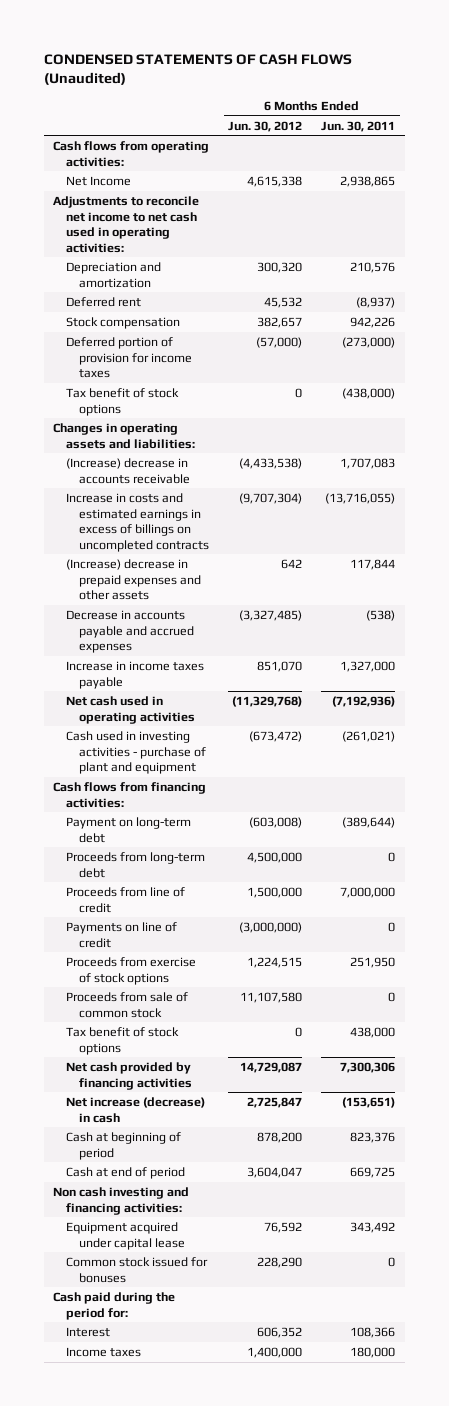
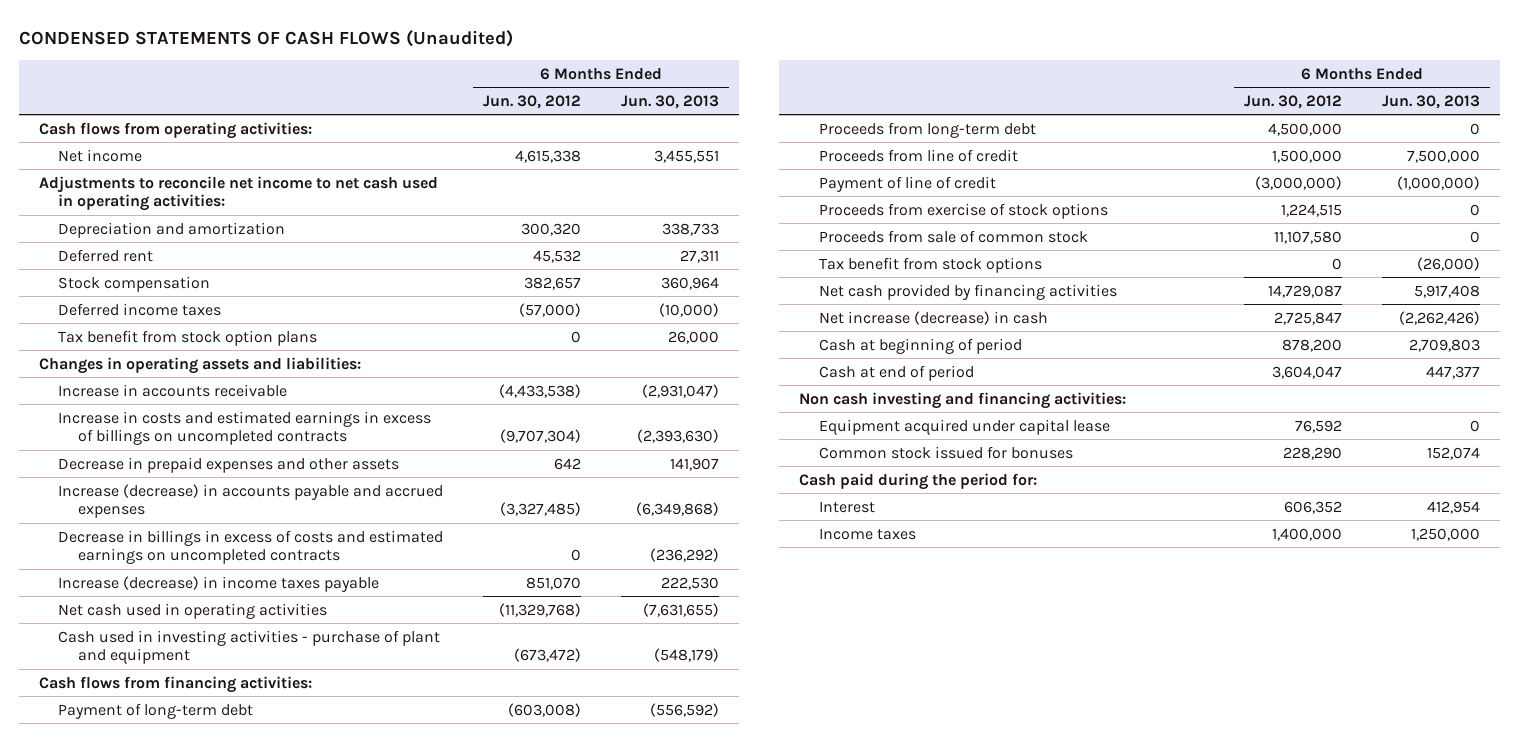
- | 6 Months Ended Jun. 30, 2012 | 6 Months Ended Jun. 30, 2011
+ | 6 Months Ended Jun. 30, 2012 | 6 Months Ended Jun. 30, 2013
- Net Income | 4,615,338 | 2,938,865
+ Net income | 4,615,338 | 3,455,551
- Deferred portion of provision for income taxes | (57,000) | (273,000)
- Tax benefit of stock options | 0 | (438,000)
+ Deferred income taxes | (57,000) | (10,000)
+ Tax benefit from stock option plans | 0 | 26,000
- (Increase) decrease in accounts receivable | (4,433,538) | 1,707,083
+ Increase in accounts receivable | (4,433,538) | (2,931,047)
- (Increase) decrease in prepaid expenses and other assets | 642 | 117,844
- Decrease in accounts payable and accrued expenses | (3,327,485) | (538)
- Increase in income taxes payable | 851,070 | 1,327,000
+ Decrease in prepaid expenses and other assets | 642 | 141,907
+ Increase (decrease) in accounts payable and accrued expenses | (3,327,485) | (6,349,868)
+ Decrease in billings in excess of costs and estimated earnings on uncompleted contracts | 0 | (236,292)
+ Increase (decrease) in income taxes payable | 851,070 | 222,530
- Payment on long-term debt | (603,008) | (389,644)
+ Payment of long-term debt | (603,008) | (556,592)
- Payments on line of credit | (3,000,000) | 0
+ Payment of line of credit | (3,000,000) | (1,000,000)
- Tax benefit of stock options | 0 | 438,000
+ Tax benefit from stock options | 0 | (26,000)

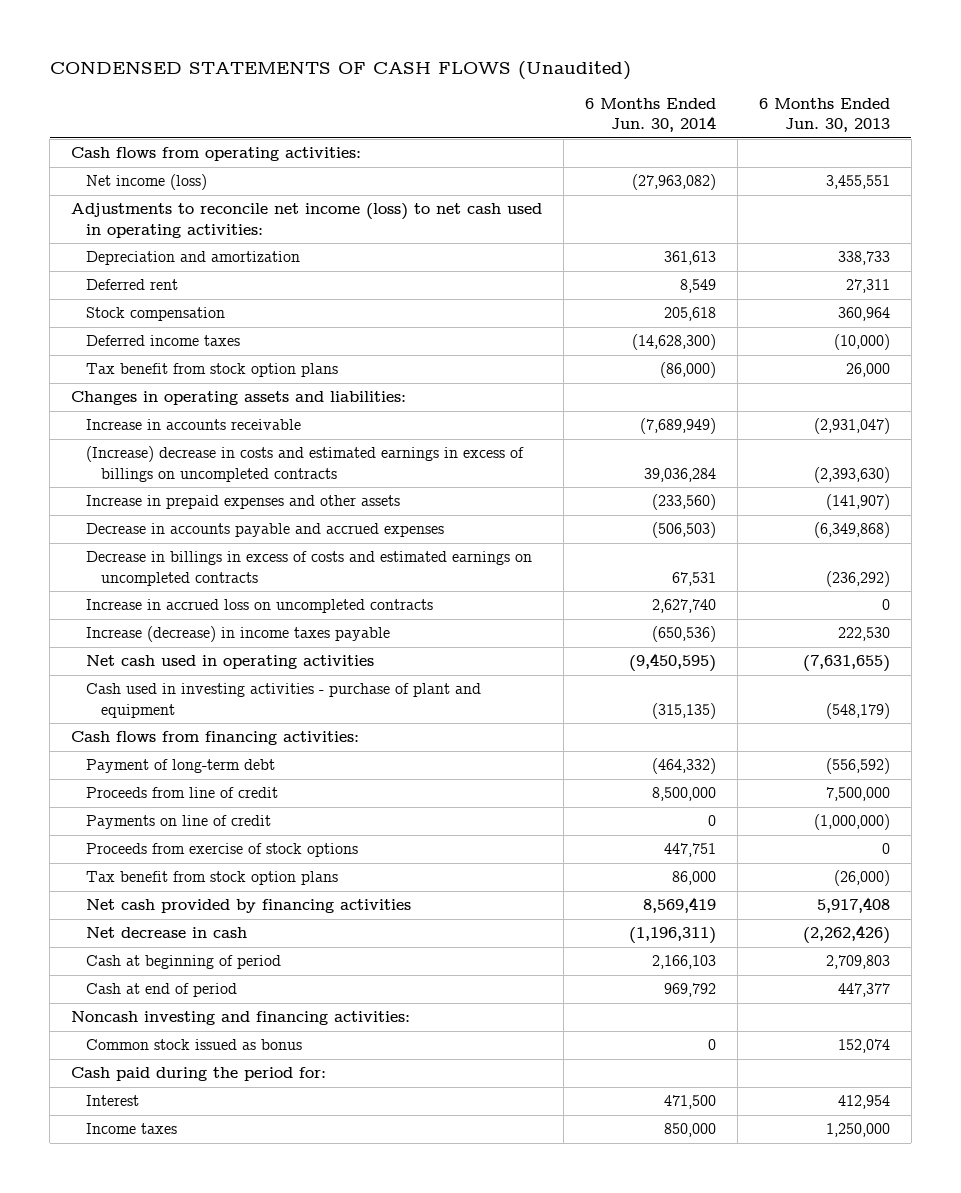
- | 6 Months Ended Jun. 30, 2012 | 6 Months Ended Jun. 30, 2013
+ | 6 Months Ended Jun. 30, 2014 | 6 Months Ended Jun. 30, 2013
- Net income | 4,615,338 | 3,455,551
- Adjustments to reconcile net income to net cash used in operating activities:
+ Net income (loss) | (27,963,082) | 3,455,551
+ Adjustments to reconcile net income (loss) to net cash used in operating activities:
- Increase in costs and estimated earnings in excess of billings on uncompleted contracts | (9,707,304) | (2,393,630)
- Decrease in prepaid expenses and other assets | 642 | 141,907
- Increase (decrease) in accounts payable and accrued expenses | (3,327,485) | (6,349,868)
+ (Increase) decrease in costs and estimated earnings in excess of billings on uncompleted contracts | 39,036,284 | (2,393,630)
+ Increase in prepaid expenses and other assets | (233,560) | (141,907)
+ Decrease in accounts payable and accrued expenses | (506,503) | (6,349,868)
+ Increase in accrued loss on uncompleted contracts | 2,627,740 | 0
- Proceeds from long-term debt | 4,500,000 | 0
- Payment of line of credit | (3,000,000) | (1,000,000)
+ Payments on line of credit | 0 | (1,000,000)
- Proceeds from sale of common stock | 11,107,580 | 0
- Tax benefit from stock options | 0 | (26,000)
+ Tax benefit from stock option plans | 86,000 | (26,000)
- Net increase (decrease) in cash | 2,725,847 | (2,262,426)
+ Net decrease in cash | (1,196,311) | (2,262,426)
- Non cash investing and financing activities:
- Equipment acquired under capital lease | 76,592 | 0
- Common stock issued for bonuses | 228,290 | 152,074
+ Noncash investing and financing activities:
+ Common stock issued as bonus | 0 | 152,074

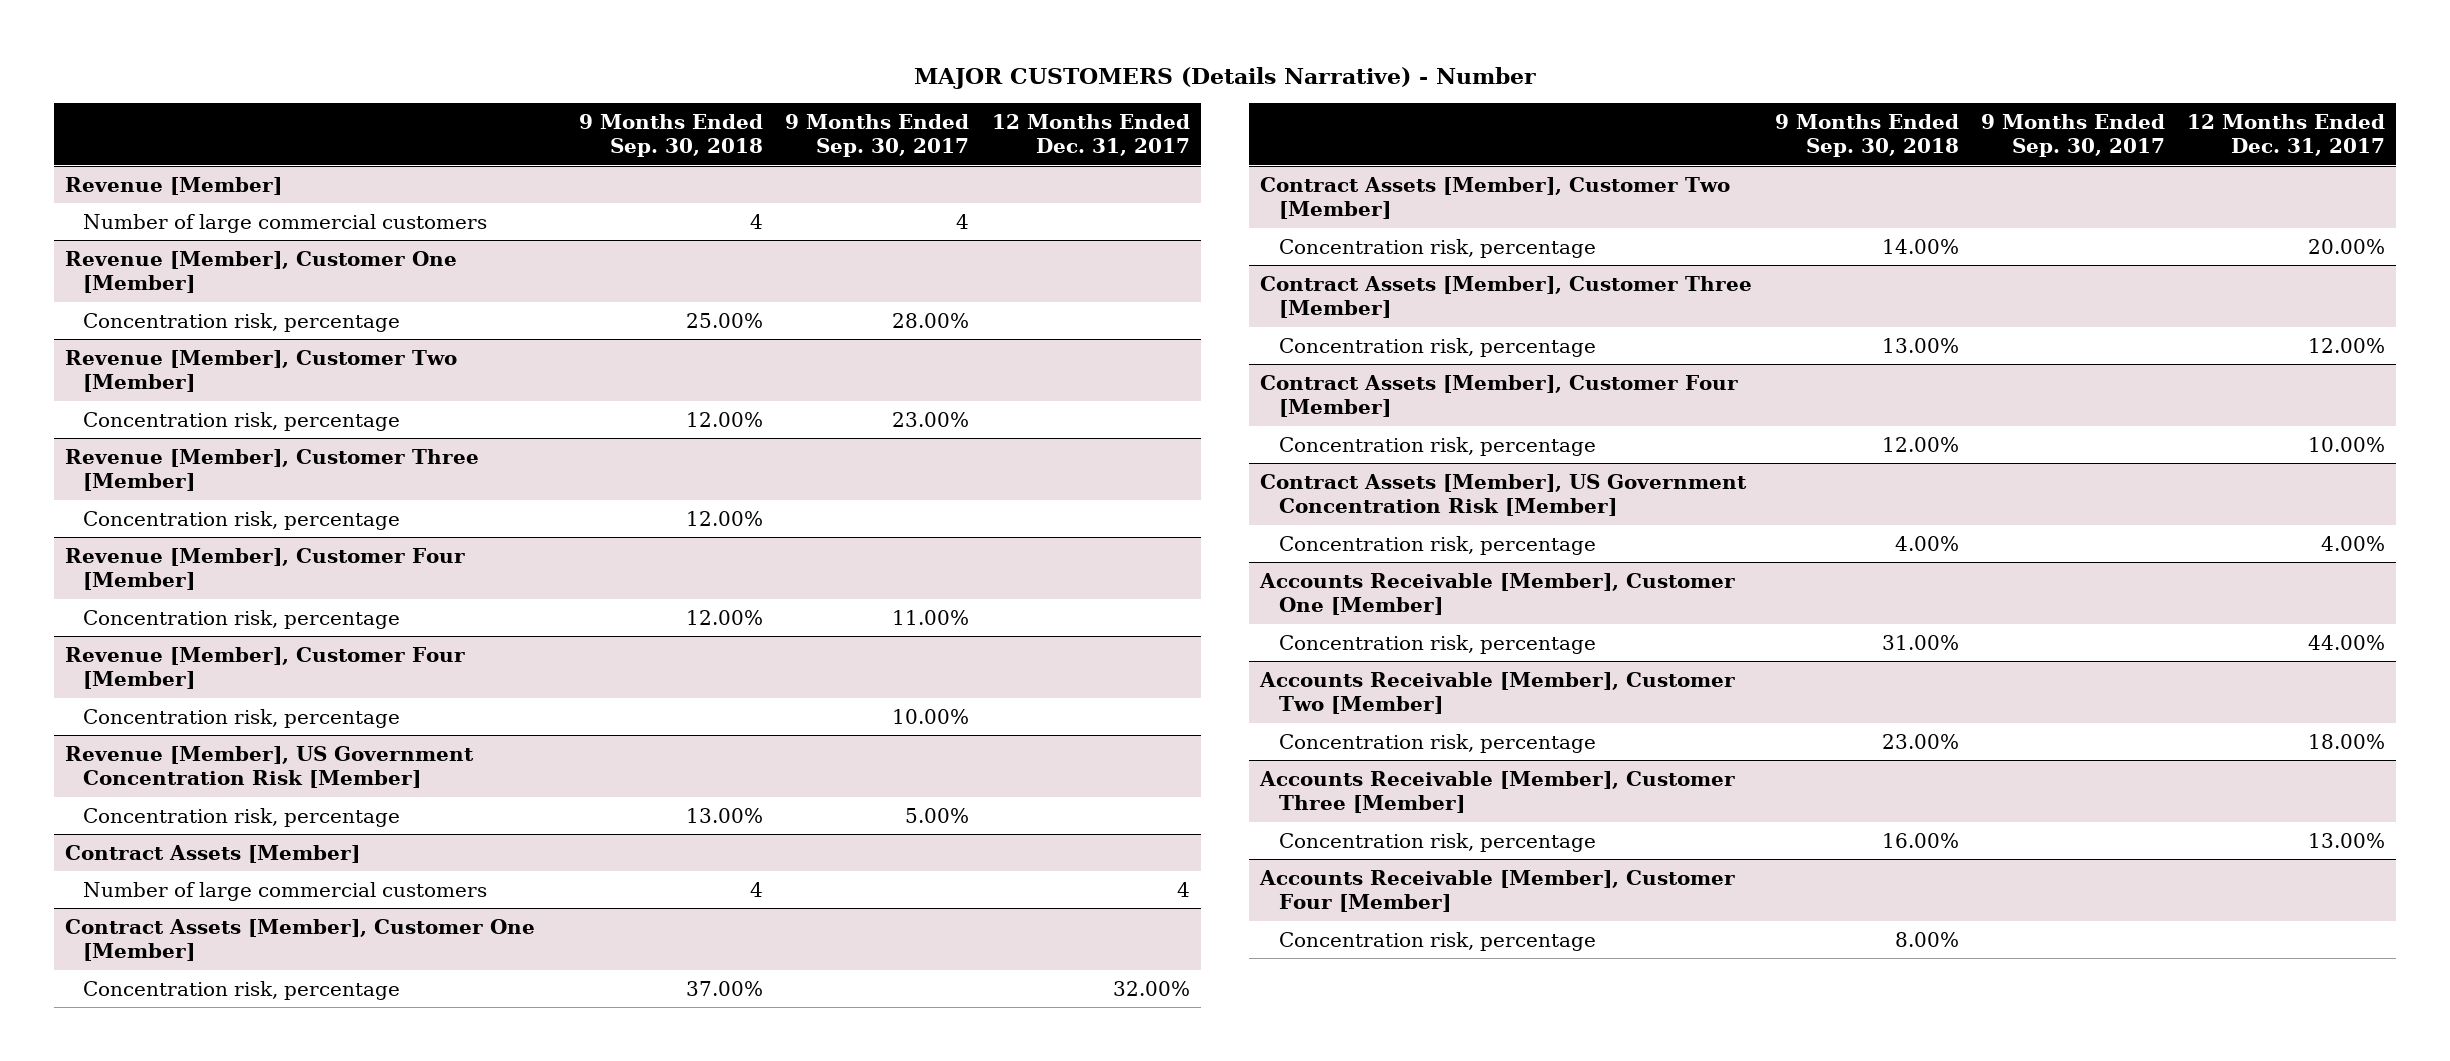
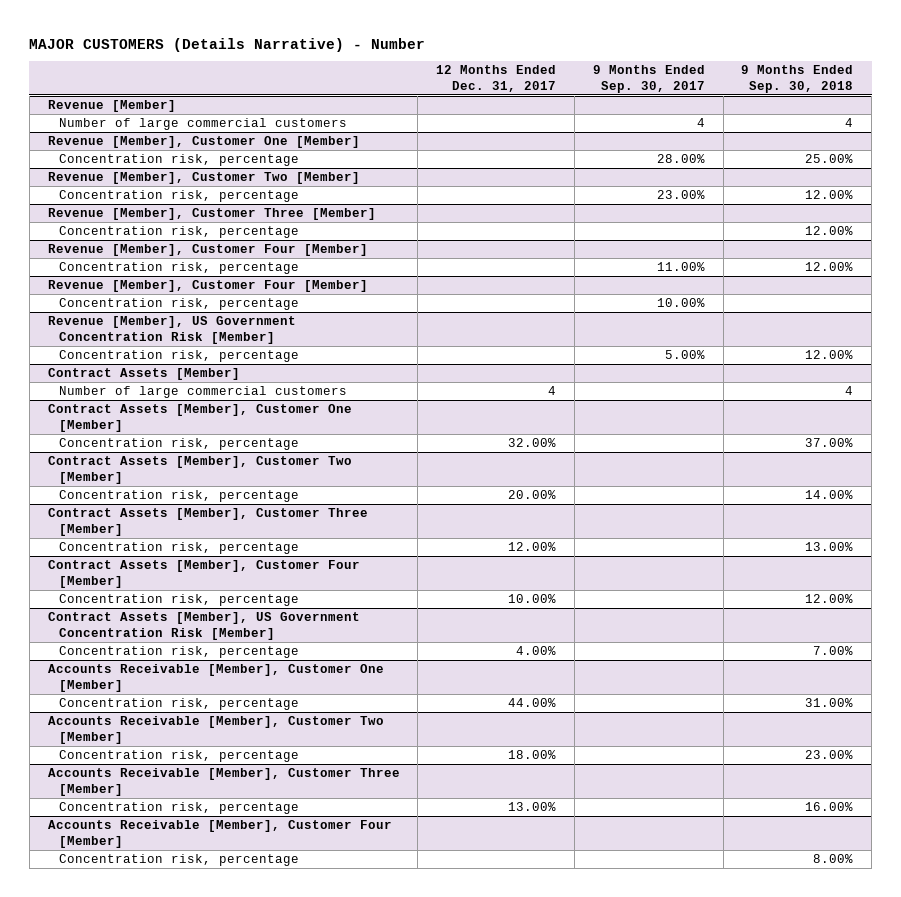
- | 9 Months Ended Sep. 30, 2018 | 9 Months Ended Sep. 30, 2017 | 12 Months Ended Dec. 31, 2017
+ | 12 Months Ended Dec. 31, 2017 | 9 Months Ended Sep. 30, 2017 | 9 Months Ended Sep. 30, 2018
@ Revenue [Member], US Government Concentration Risk [Member]
- Concentration risk, percentage | 13.00% | 5.00% |
+ Concentration risk, percentage | | 5.00% | 12.00%
@ Contract Assets [Member], US Government Concentration Risk [Member]
- Concentration risk, percentage | 4.00% | | 4.00%
+ Concentration risk, percentage | 4.00% | | 7.00%

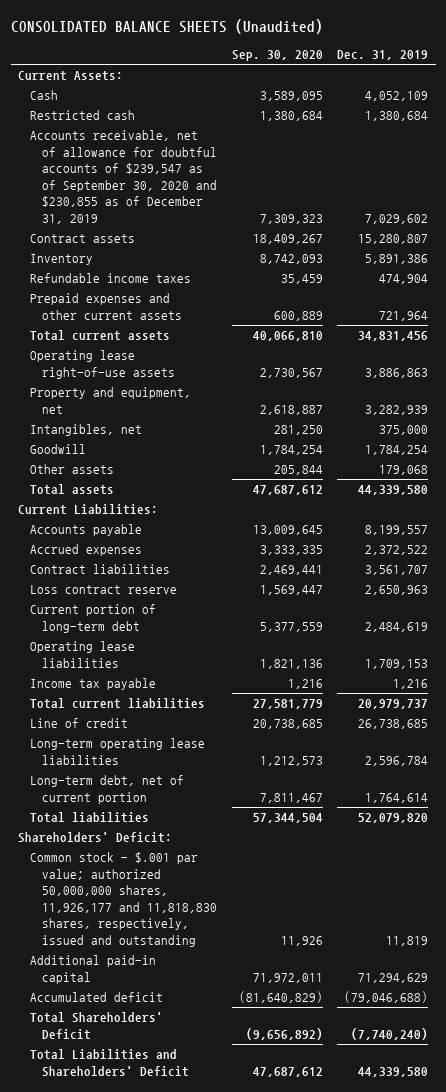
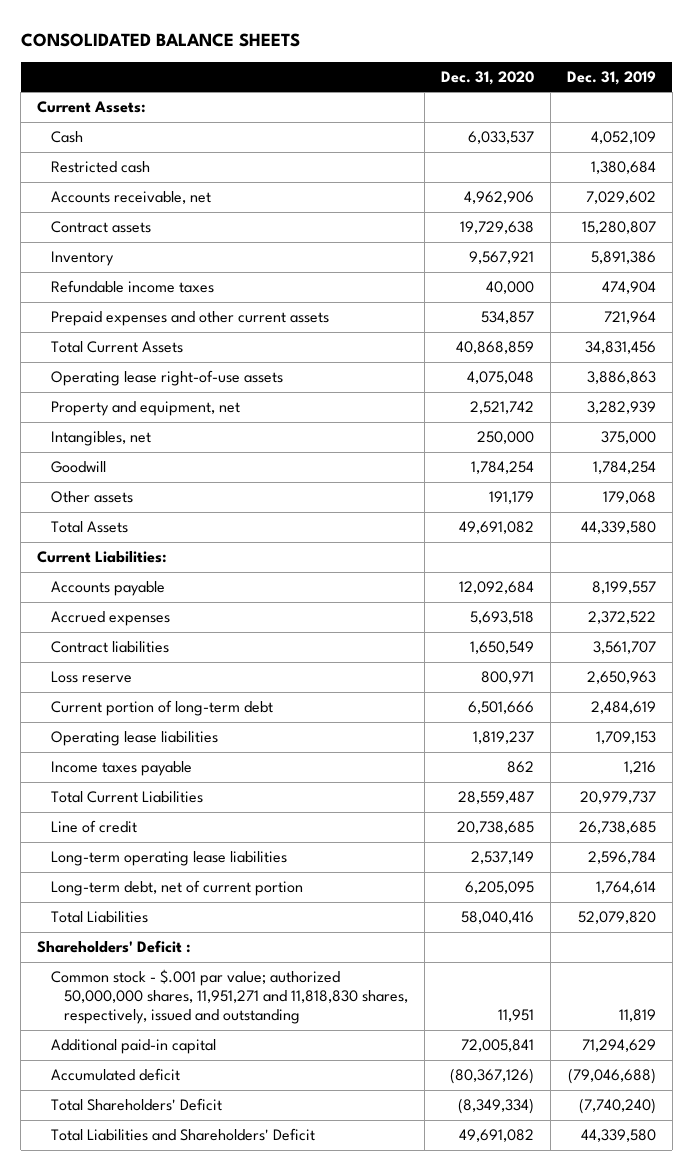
- CONSOLIDATED BALANCE SHEETS (Unaudited)
+ CONSOLIDATED BALANCE SHEETS
- | Sep. 30, 2020 | Dec. 31, 2019
+ | Dec. 31, 2020 | Dec. 31, 2019
- Accounts receivable, net of allowance for doubtful accounts of $239,547 as of September 30, 2020 and $230,855 as of December 31, 2019 | 7,309,323 | 7,029,602
+ Accounts receivable, net | 4,962,906 | 7,029,602
- Total current assets | 40,066,810 | 34,831,456
+ Total Current Assets | 40,868,859 | 34,831,456
- Total assets | 47,687,612 | 44,339,580
+ Total Assets | 49,691,082 | 44,339,580
- Loss contract reserve | 1,569,447 | 2,650,963
+ Loss reserve | 800,971 | 2,650,963
- Income tax payable | 1,216 | 1,216
- Total current liabilities | 27,581,779 | 20,979,737
+ Income taxes payable | 862 | 1,216
+ Total Current Liabilities | 28,559,487 | 20,979,737
- Total liabilities | 57,344,504 | 52,079,820
- Shareholders' Deficit:
- Common stock - $.001 par value; authorized 50,000,000 shares, 11,926,177 and 11,818,830 shares, respectively, issued and outstanding | 11,926 | 11,819
+ Total Liabilities | 58,040,416 | 52,079,820
+ Shareholders' Deficit :
+ Common stock - $.001 par value; authorized 50,000,000 shares, 11,951,271 and 11,818,830 shares, respectively, issued and outstanding | 11,951 | 11,819

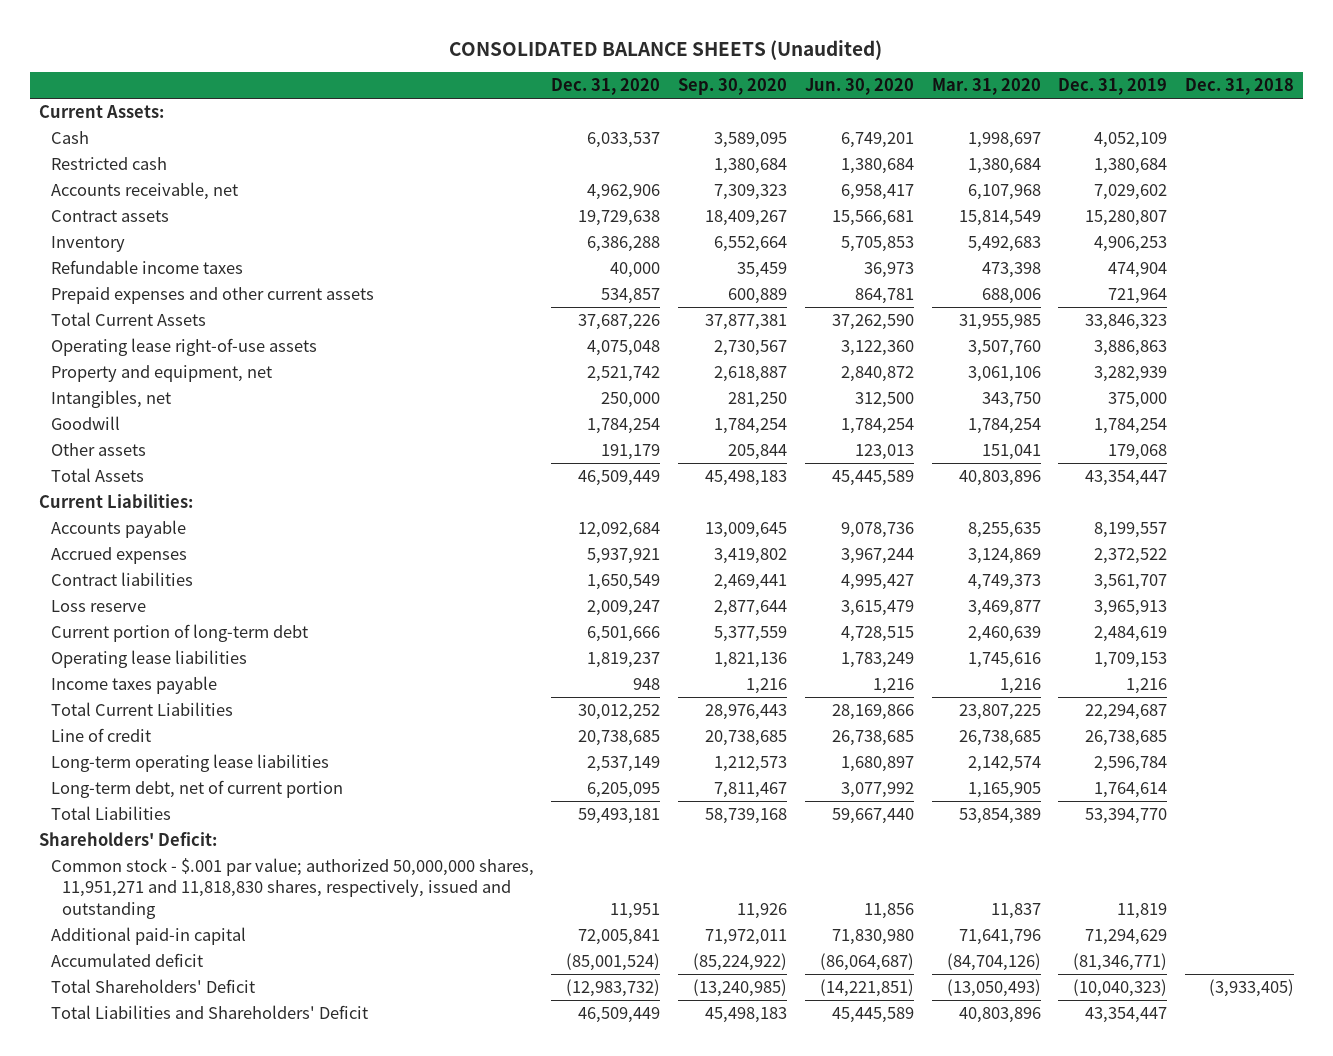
- CONSOLIDATED BALANCE SHEETS
+ CONSOLIDATED BALANCE SHEETS (Unaudited)
- | Dec. 31, 2020 | Dec. 31, 2019
+ | Dec. 31, 2020 | Sep. 30, 2020 | Jun. 30, 2020 | Mar. 31, 2020 | Dec. 31, 2019 | Dec. 31, 2018
- Inventory | 9,567,921 | 5,891,386
+ Inventory | 6,386,288 | 6,552,664 | 5,705,853 | 5,492,683 | 4,906,253 |
- Total Current Assets | 40,868,859 | 34,831,456
+ Total Current Assets | 37,687,226 | 37,877,381 | 37,262,590 | 31,955,985 | 33,846,323 |
- Total Assets | 49,691,082 | 44,339,580
+ Total Assets | 46,509,449 | 45,498,183 | 45,445,589 | 40,803,896 | 43,354,447 |
- Accrued expenses | 5,693,518 | 2,372,522
+ Accrued expenses | 5,937,921 | 3,419,802 | 3,967,244 | 3,124,869 | 2,372,522 |
- Loss reserve | 800,971 | 2,650,963
+ Loss reserve | 2,009,247 | 2,877,644 | 3,615,479 | 3,469,877 | 3,965,913 |
- Income taxes payable | 862 | 1,216
- Total Current Liabilities | 28,559,487 | 20,979,737
+ Income taxes payable | 948 | 1,216 | 1,216 | 1,216 | 1,216 |
+ Total Current Liabilities | 30,012,252 | 28,976,443 | 28,169,866 | 23,807,225 | 22,294,687 |
- Total Liabilities | 58,040,416 | 52,079,820
- Shareholders' Deficit :
+ Total Liabilities | 59,493,181 | 58,739,168 | 59,667,440 | 53,854,389 | 53,394,770 |
+ Shareholders' Deficit:
- Accumulated deficit | (80,367,126) | (79,046,688)
- Total Shareholders' Deficit | (8,349,334) | (7,740,240)
- Total Liabilities and Shareholders' Deficit | 49,691,082 | 44,339,580
+ Accumulated deficit | (85,001,524) | (85,224,922) | (86,064,687) | (84,704,126) | (81,346,771) |
+ Total Shareholders' Deficit | (12,983,732) | (13,240,985) | (14,221,851) | (13,050,493) | (10,040,323) | (3,933,405)
+ Total Liabilities and Shareholders' Deficit | 46,509,449 | 45,498,183 | 45,445,589 | 40,803,896 | 43,354,447 |

